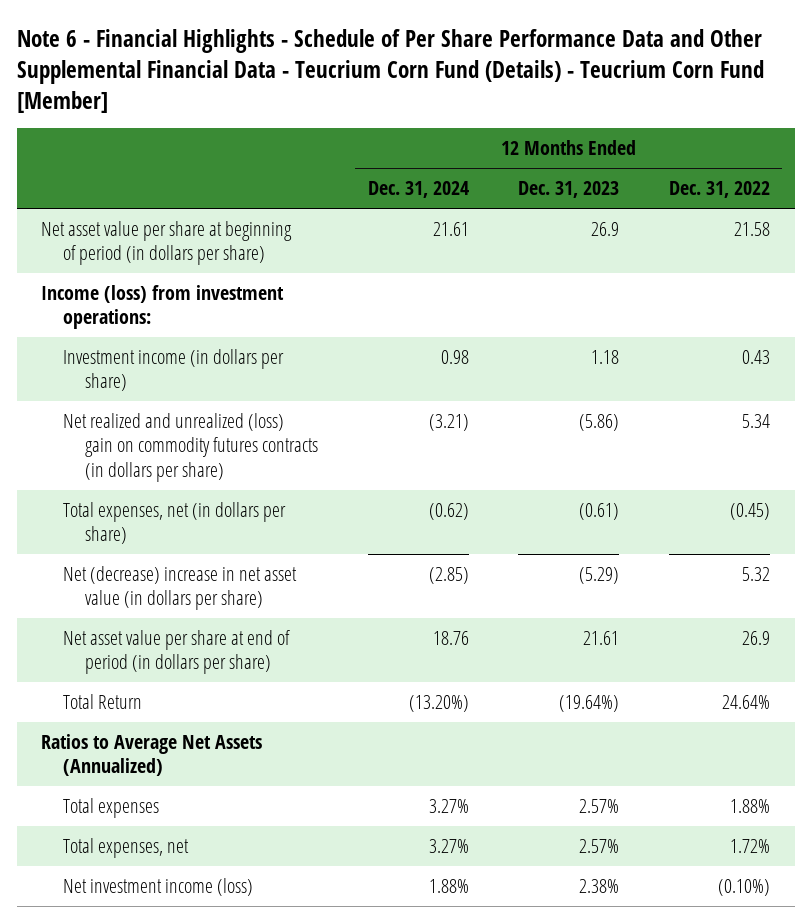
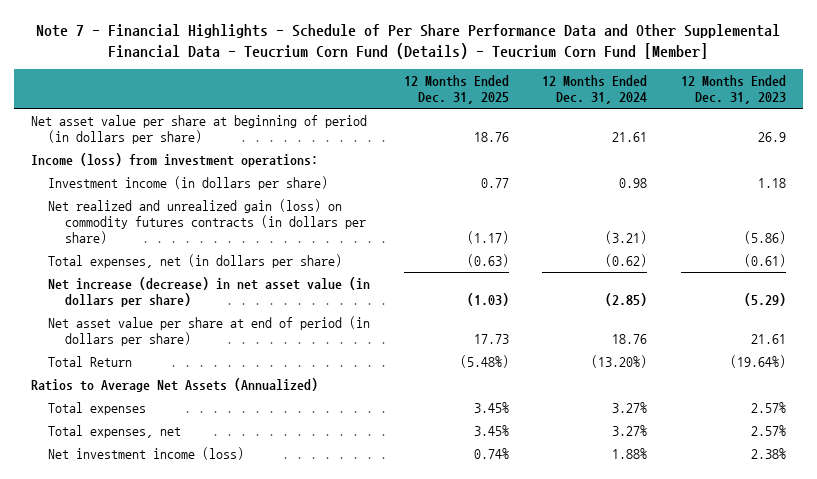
- Note 6 - Financial Highlights - Schedule of Per Share Performance Data and Other Supplemental Financial Data - Teucrium Corn Fund (Details) - Teucrium Corn Fund [Member]
+ Note 7 - Financial Highlights - Schedule of Per Share Performance Data and Other Supplemental Financial Data - Teucrium Corn Fund (Details) - Teucrium Corn Fund [Member]
- | 12 Months Ended Dec. 31, 2024 | 12 Months Ended Dec. 31, 2023 | 12 Months Ended Dec. 31, 2022
+ | 12 Months Ended Dec. 31, 2025 | 12 Months Ended Dec. 31, 2024 | 12 Months Ended Dec. 31, 2023
- Net realized and unrealized (loss) gain on commodity futures contracts (in dollars per share) | (3.21) | (5.86) | 5.34
+ Net realized and unrealized gain (loss) on commodity futures contracts (in dollars per share) | (1.17) | (3.21) | (5.86)
- Net (decrease) increase in net asset value (in dollars per share) | (2.85) | (5.29) | 5.32
+ Net increase (decrease) in net asset value (in dollars per share) | (1.03) | (2.85) | (5.29)

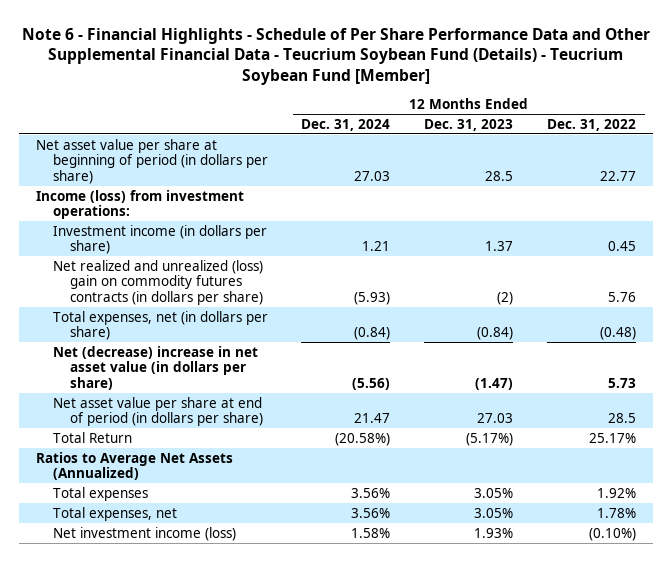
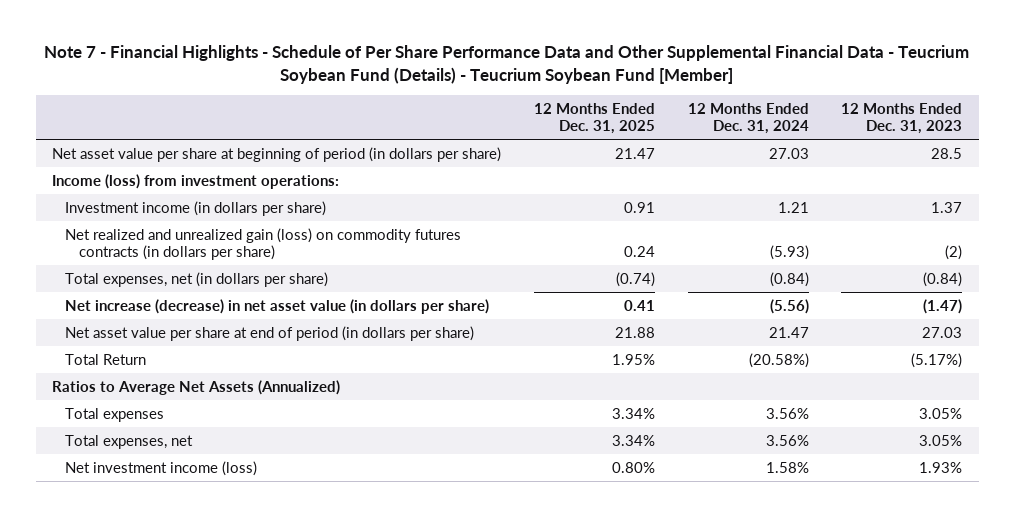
- Note 6 - Financial Highlights - Schedule of Per Share Performance Data and Other Supplemental Financial Data - Teucrium Soybean Fund (Details) - Teucrium Soybean Fund [Member]
+ Note 7 - Financial Highlights - Schedule of Per Share Performance Data and Other Supplemental Financial Data - Teucrium Soybean Fund (Details) - Teucrium Soybean Fund [Member]
- | 12 Months Ended Dec. 31, 2024 | 12 Months Ended Dec. 31, 2023 | 12 Months Ended Dec. 31, 2022
+ | 12 Months Ended Dec. 31, 2025 | 12 Months Ended Dec. 31, 2024 | 12 Months Ended Dec. 31, 2023
- Net realized and unrealized (loss) gain on commodity futures contracts (in dollars per share) | (5.93) | (2) | 5.76
+ Net realized and unrealized gain (loss) on commodity futures contracts (in dollars per share) | 0.24 | (5.93) | (2)
- Net (decrease) increase in net asset value (in dollars per share) | (5.56) | (1.47) | 5.73
+ Net increase (decrease) in net asset value (in dollars per share) | 0.41 | (5.56) | (1.47)

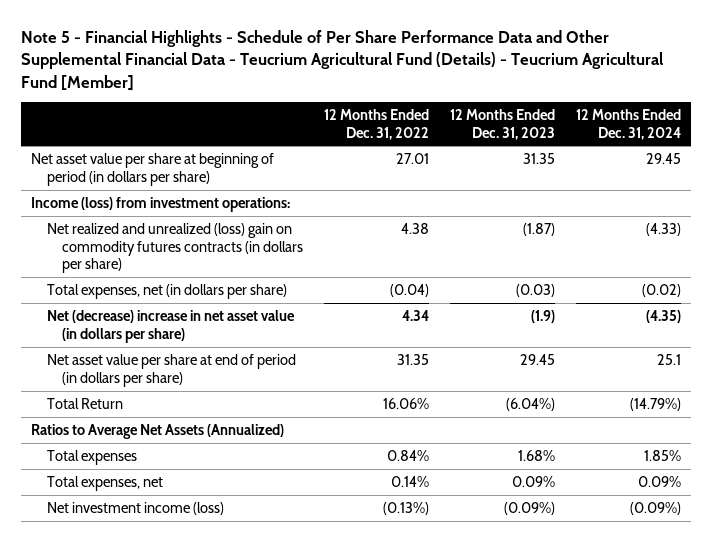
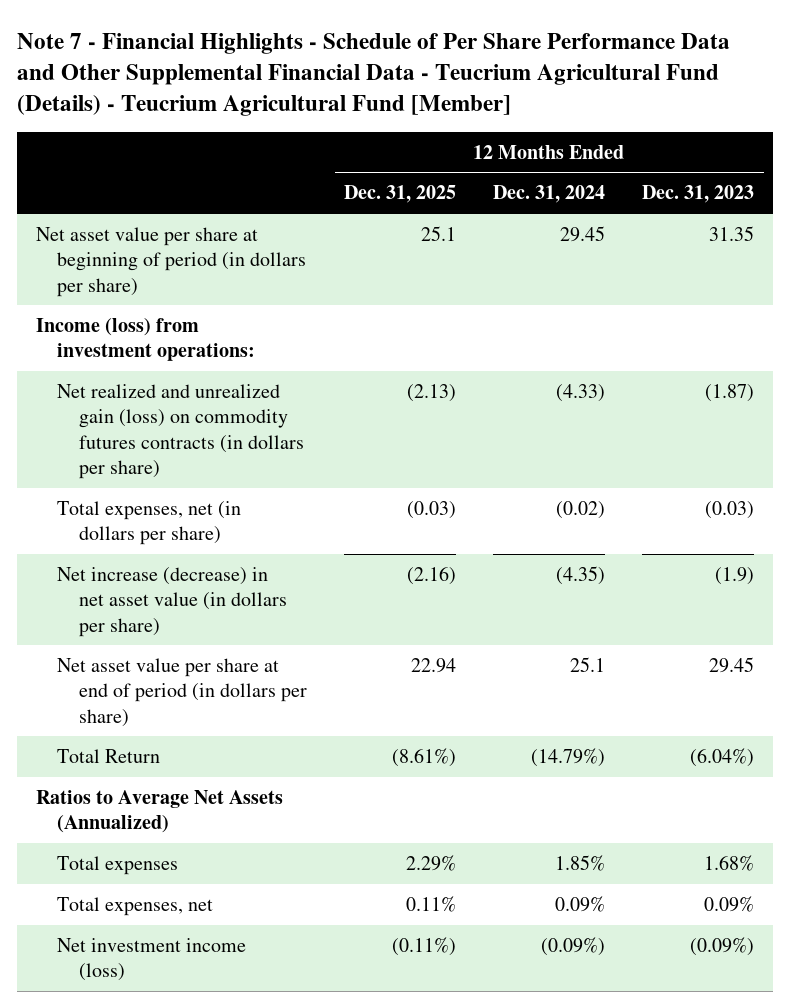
- Note 5 - Financial Highlights - Schedule of Per Share Performance Data and Other Supplemental Financial Data - Teucrium Agricultural Fund (Details) - Teucrium Agricultural Fund [Member]
+ Note 7 - Financial Highlights - Schedule of Per Share Performance Data and Other Supplemental Financial Data - Teucrium Agricultural Fund (Details) - Teucrium Agricultural Fund [Member]
- | 12 Months Ended Dec. 31, 2022 | 12 Months Ended Dec. 31, 2023 | 12 Months Ended Dec. 31, 2024
+ | 12 Months Ended Dec. 31, 2025 | 12 Months Ended Dec. 31, 2024 | 12 Months Ended Dec. 31, 2023
- Net realized and unrealized (loss) gain on commodity futures contracts (in dollars per share) | 4.38 | (1.87) | (4.33)
+ Net realized and unrealized gain (loss) on commodity futures contracts (in dollars per share) | (2.13) | (4.33) | (1.87)
- Net (decrease) increase in net asset value (in dollars per share) | 4.34 | (1.9) | (4.35)
+ Net increase (decrease) in net asset value (in dollars per share) | (2.16) | (4.35) | (1.9)

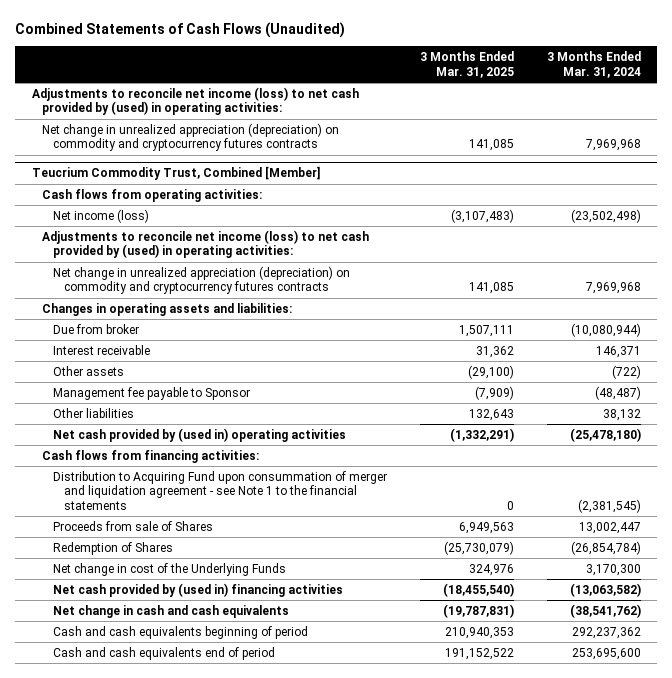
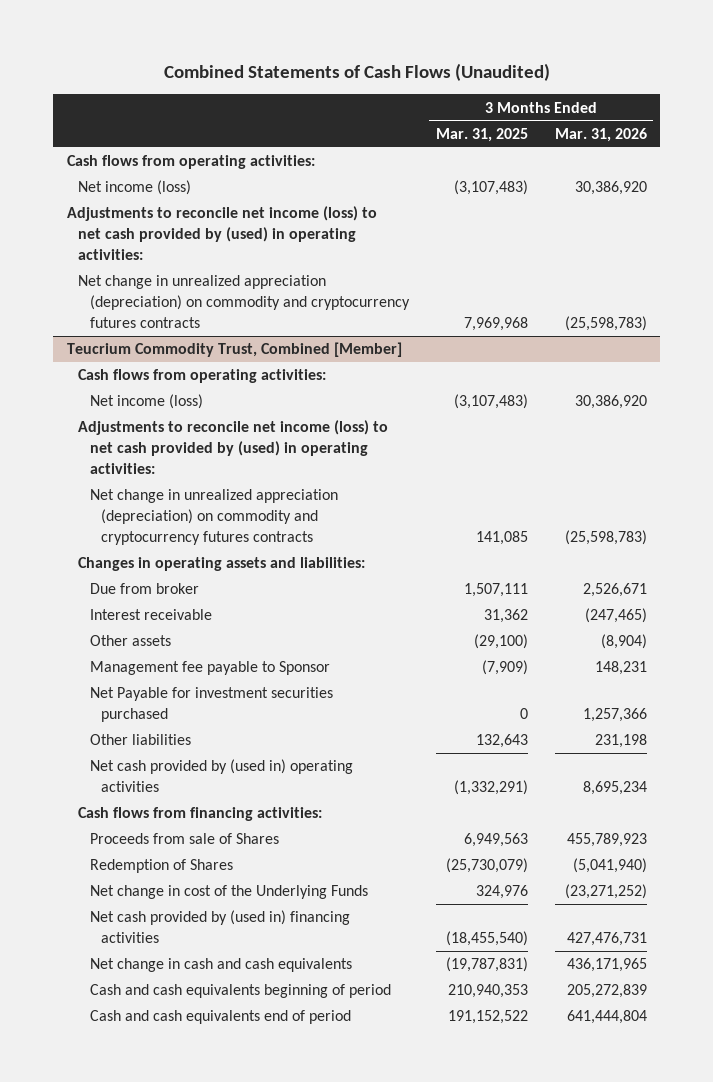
- | 3 Months Ended Mar. 31, 2025 | 3 Months Ended Mar. 31, 2024
+ | 3 Months Ended Mar. 31, 2025 | 3 Months Ended Mar. 31, 2026
+ Cash flows from operating activities:
+ Net income (loss) | (3,107,483) | 30,386,920
- Net change in unrealized appreciation (depreciation) on commodity and cryptocurrency futures contracts | 141,085 | 7,969,968
+ Net change in unrealized appreciation (depreciation) on commodity and cryptocurrency futures contracts | 7,969,968 | (25,598,783)
@ Teucrium Commodity Trust, Combined [Member]
+ Net Payable for investment securities purchased | 0 | 1,257,366
- Distribution to Acquiring Fund upon consummation of merger and liquidation agreement - see Note 1 to the financial statements | 0 | (2,381,545)

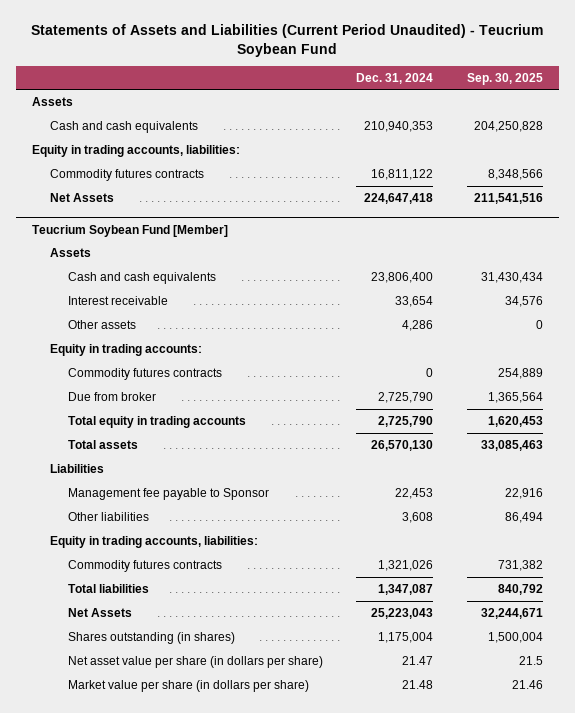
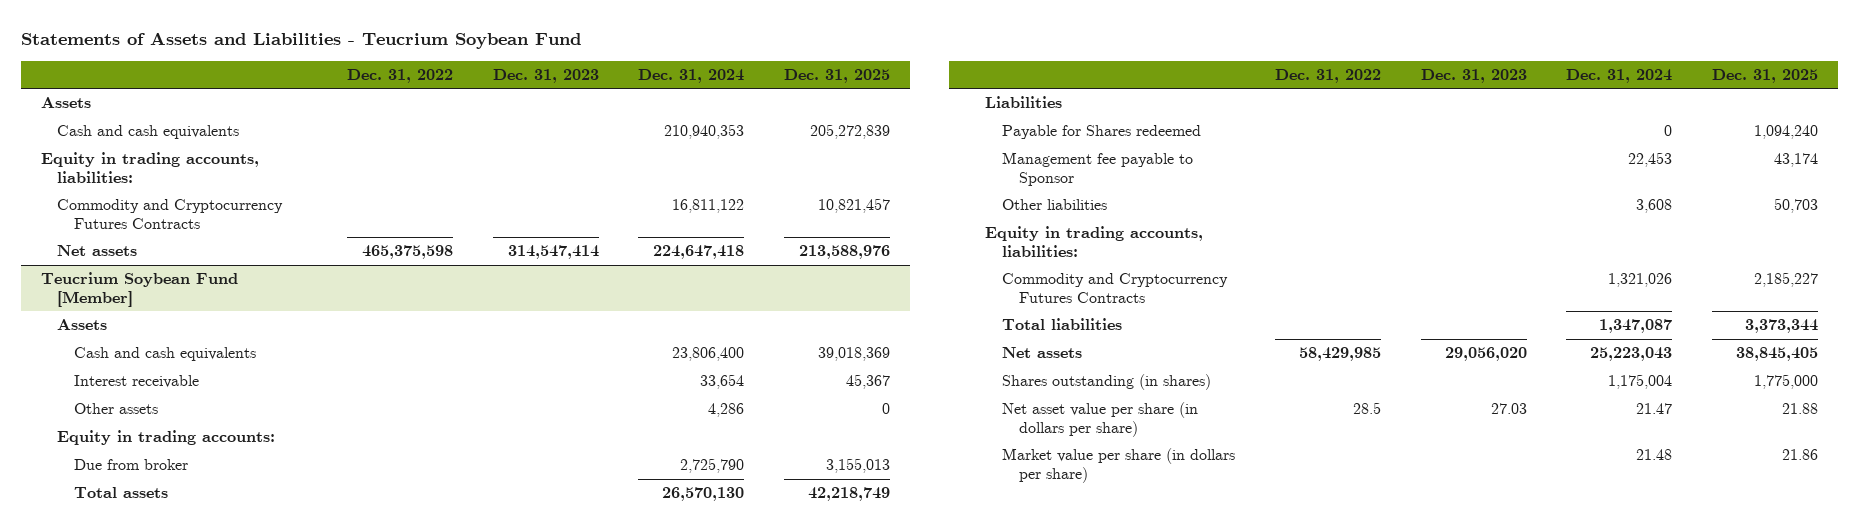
- Statements of Assets and Liabilities (Current Period Unaudited) - Teucrium Soybean Fund
+ Statements of Assets and Liabilities - Teucrium Soybean Fund
- | Dec. 31, 2024 | Sep. 30, 2025
+ | Dec. 31, 2022 | Dec. 31, 2023 | Dec. 31, 2024 | Dec. 31, 2025
- Commodity futures contracts | 16,811,122 | 8,348,566
- Net Assets | 224,647,418 | 211,541,516
+ Commodity and Cryptocurrency Futures Contracts | | | 16,811,122 | 10,821,457
+ Net assets | 465,375,598 | 314,547,414 | 224,647,418 | 213,588,976
@ Teucrium Soybean Fund [Member]
- Commodity futures contracts | 0 | 254,889
- Total equity in trading accounts | 2,725,790 | 1,620,453
+ Payable for Shares redeemed | | | 0 | 1,094,240
- Commodity futures contracts | 1,321,026 | 731,382
+ Commodity and Cryptocurrency Futures Contracts | | | 1,321,026 | 2,185,227
- Net Assets | 25,223,043 | 32,244,671
+ Net assets | 58,429,985 | 29,056,020 | 25,223,043 | 38,845,405

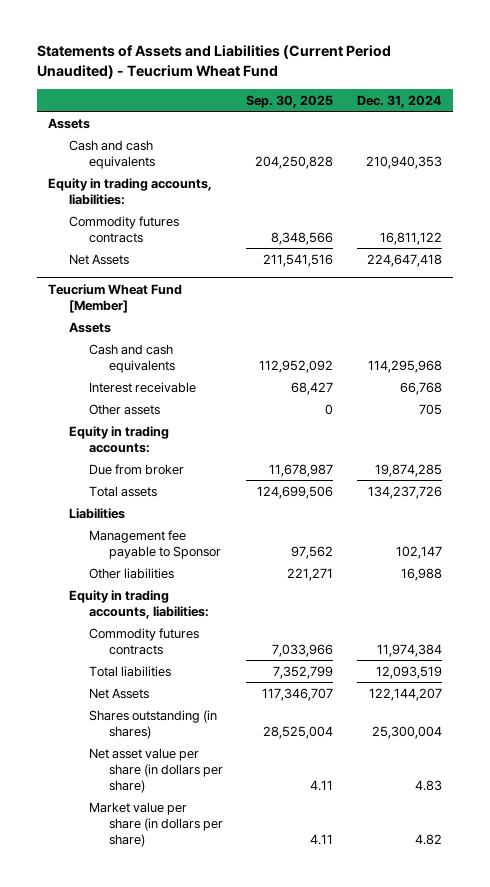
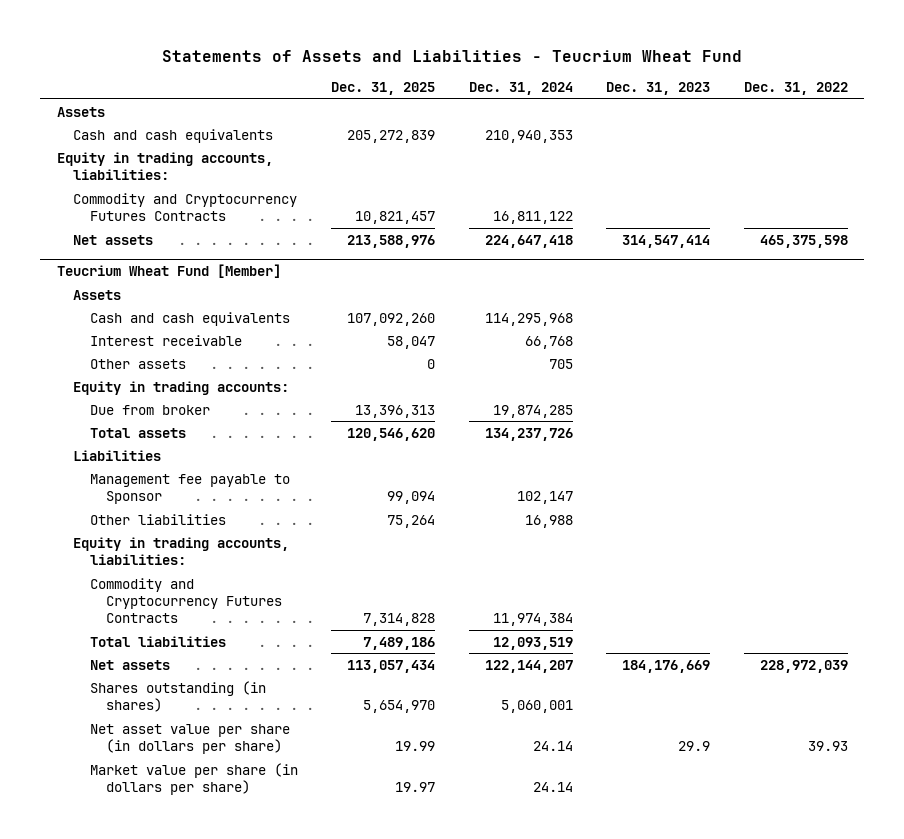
- Statements of Assets and Liabilities (Current Period Unaudited) - Teucrium Wheat Fund
+ Statements of Assets and Liabilities - Teucrium Wheat Fund
- | Sep. 30, 2025 | Dec. 31, 2024
+ | Dec. 31, 2025 | Dec. 31, 2024 | Dec. 31, 2023 | Dec. 31, 2022
- Commodity futures contracts | 8,348,566 | 16,811,122
- Net Assets | 211,541,516 | 224,647,418
+ Commodity and Cryptocurrency Futures Contracts | 10,821,457 | 16,811,122 | |
+ Net assets | 213,588,976 | 224,647,418 | 314,547,414 | 465,375,598
@ Teucrium Wheat Fund [Member]
- Commodity futures contracts | 7,033,966 | 11,974,384
+ Commodity and Cryptocurrency Futures Contracts | 7,314,828 | 11,974,384 | |
- Net Assets | 117,346,707 | 122,144,207
- Shares outstanding (in shares) | 28,525,004 | 25,300,004
- Net asset value per share (in dollars per share) | 4.11 | 4.83
- Market value per share (in dollars per share) | 4.11 | 4.82
+ Net assets | 113,057,434 | 122,144,207 | 184,176,669 | 228,972,039
+ Shares outstanding (in shares) | 5,654,970 | 5,060,001 | |
+ Net asset value per share (in dollars per share) | 19.99 | 24.14 | 29.9 | 39.93
+ Market value per share (in dollars per share) | 19.97 | 24.14 | |

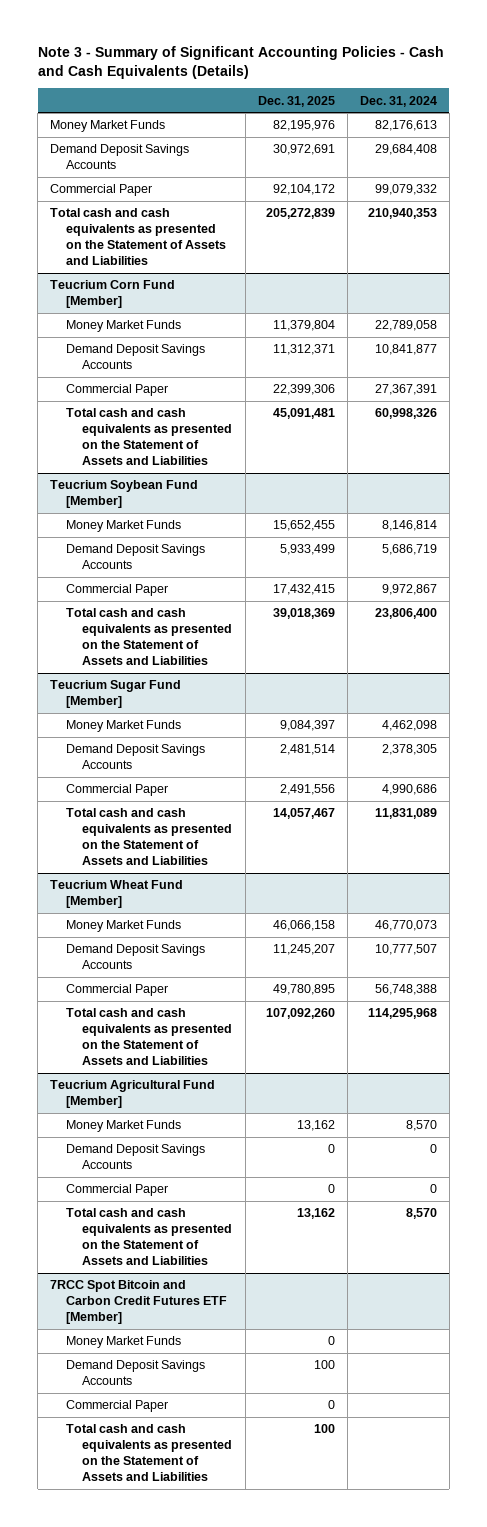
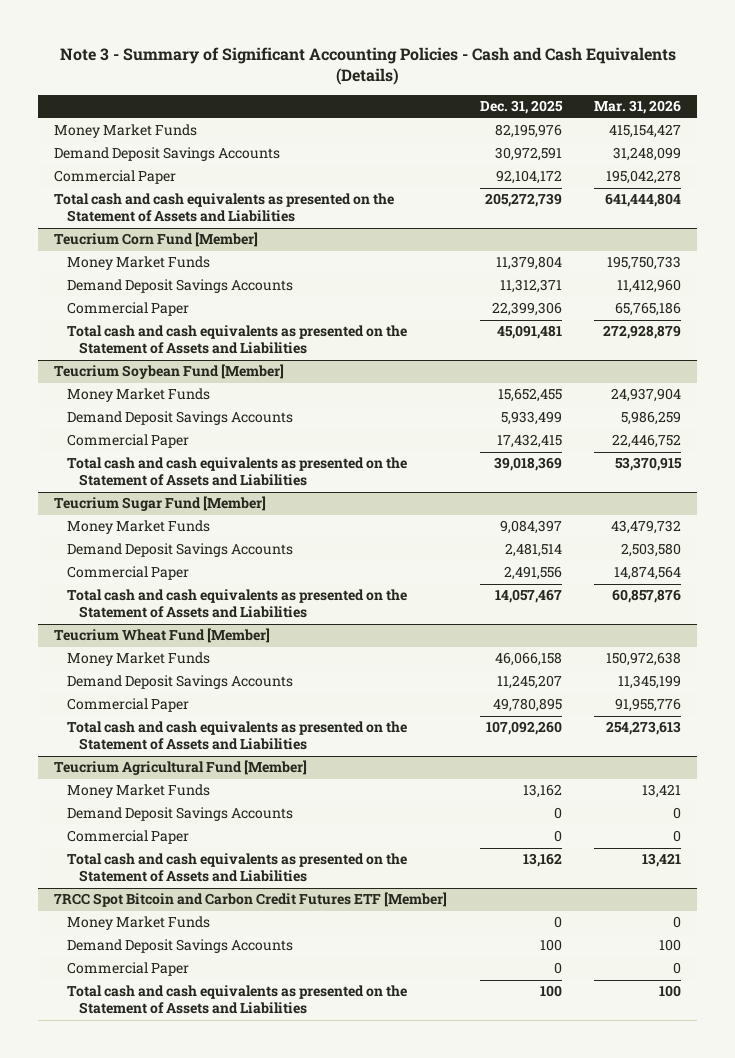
- | Dec. 31, 2025 | Dec. 31, 2024
+ | Dec. 31, 2025 | Mar. 31, 2026
- Demand Deposit Savings Accounts | 30,972,691 | 29,684,408
+ Demand Deposit Savings Accounts | 30,972,591 | 31,248,099
- Total cash and cash equivalents as presented on the Statement of Assets and Liabilities | 205,272,839 | 210,940,353
+ Total cash and cash equivalents as presented on the Statement of Assets and Liabilities | 205,272,739 | 641,444,804

